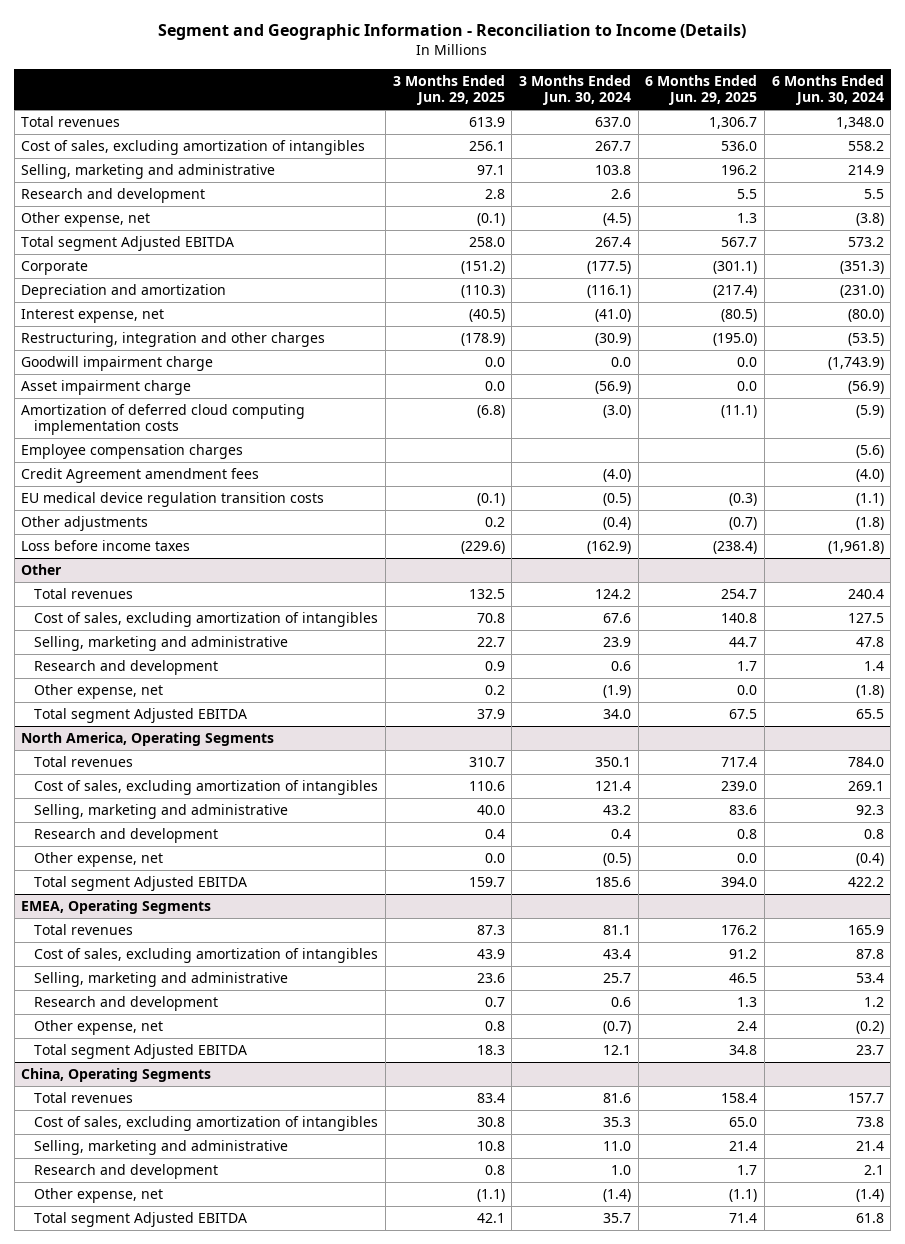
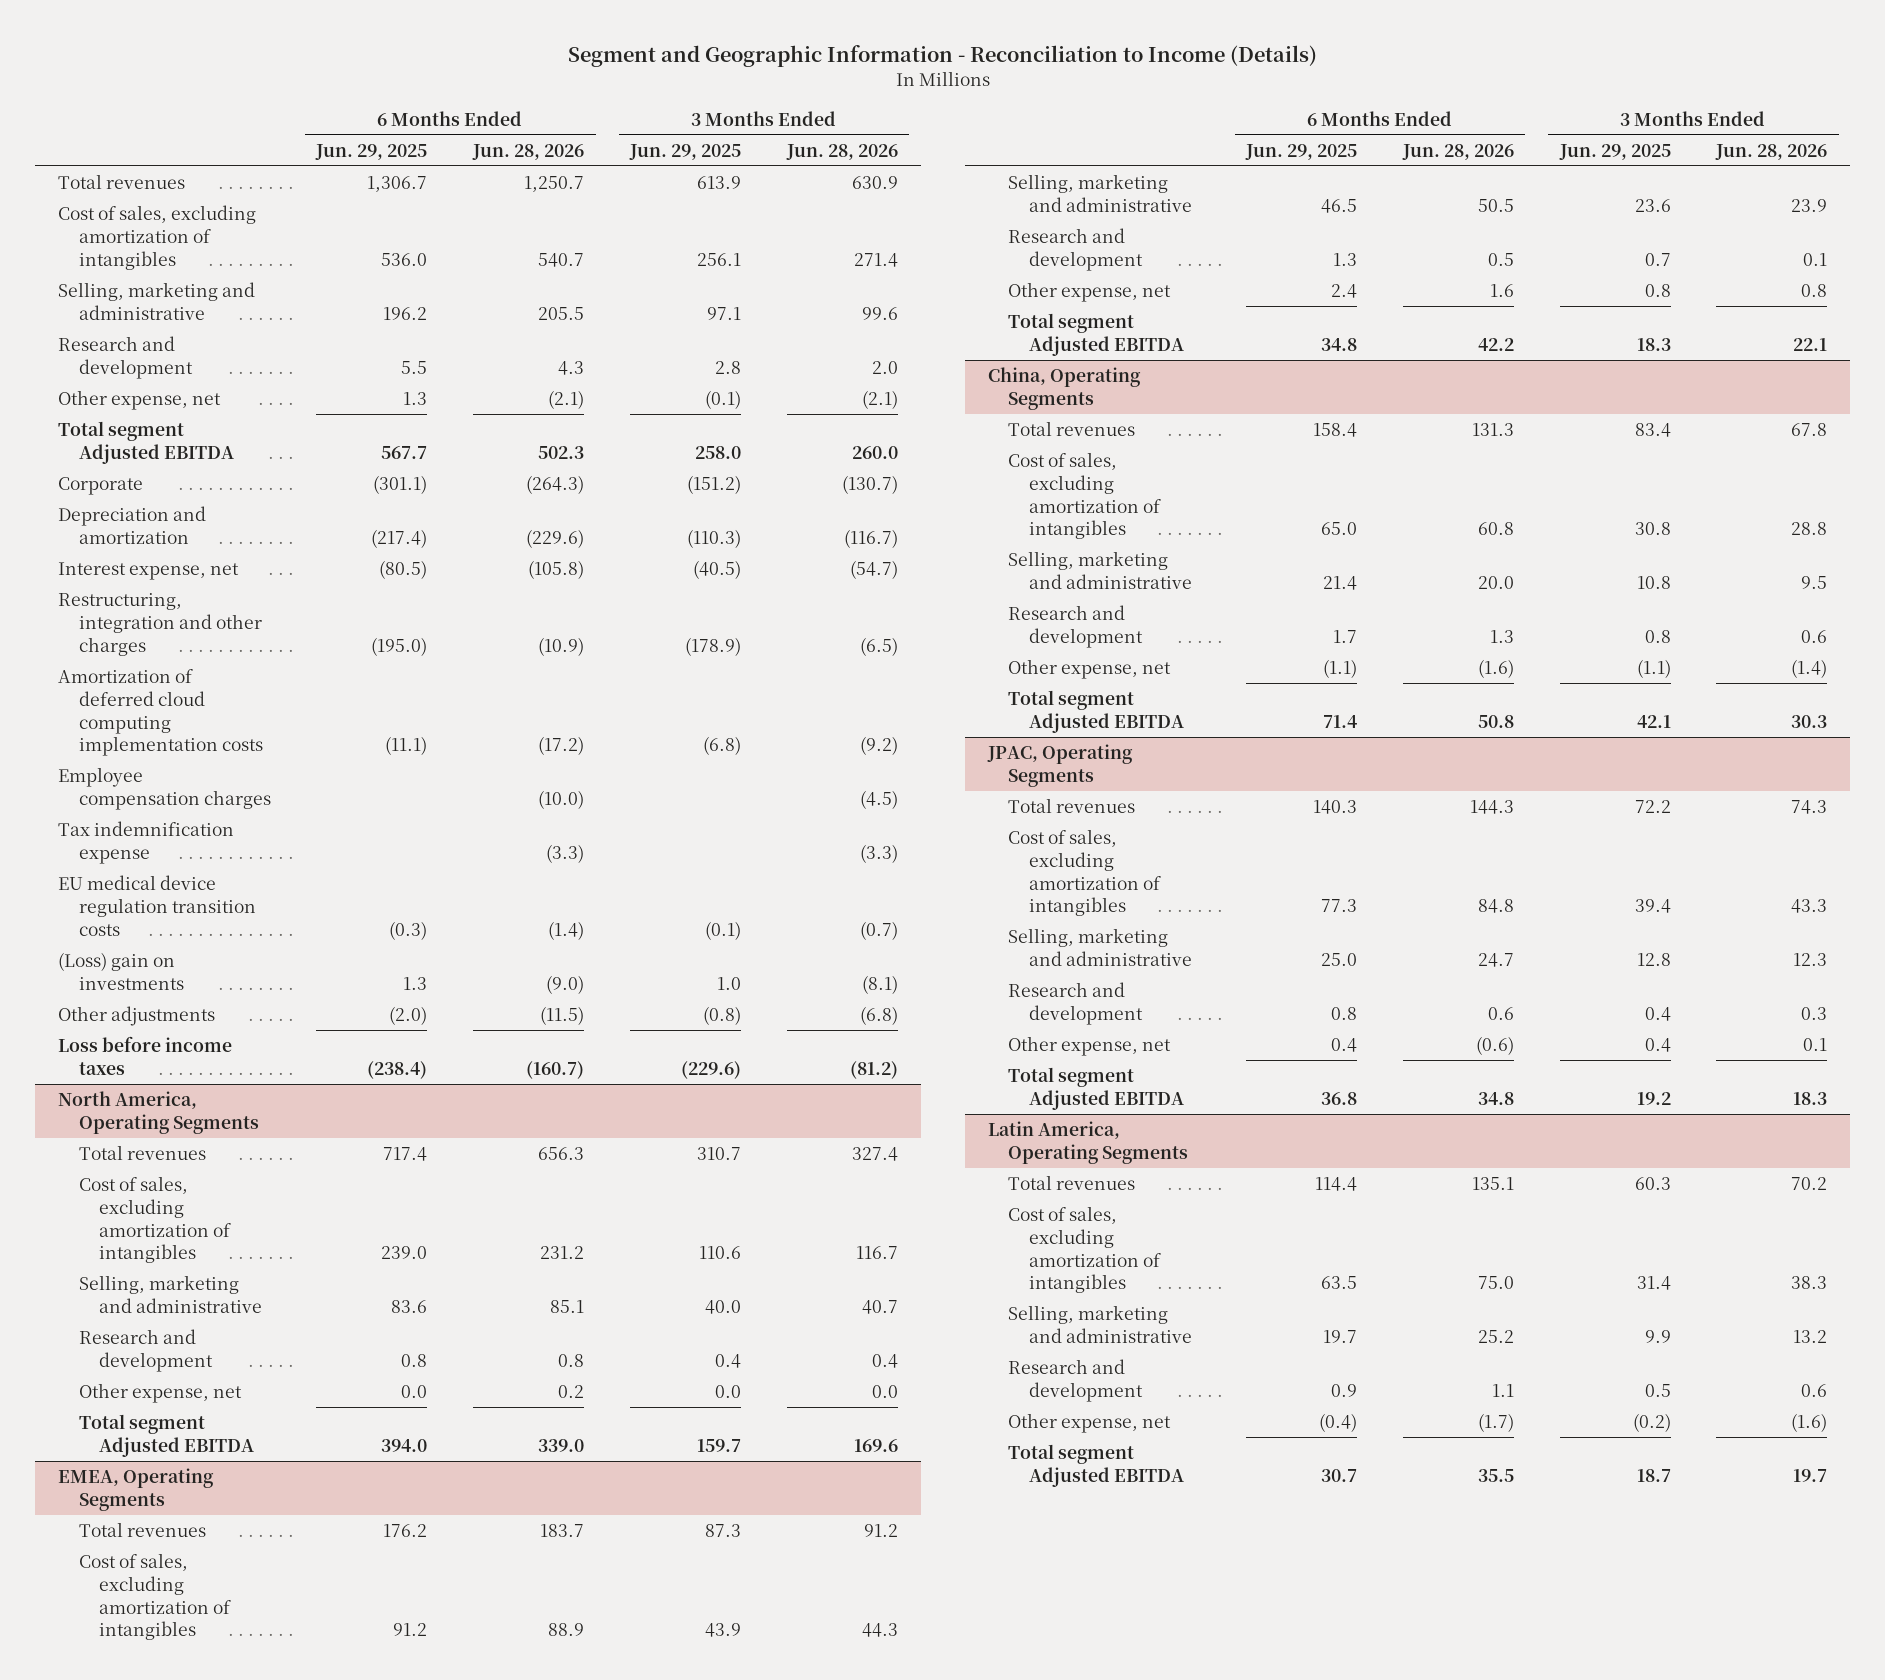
- | 3 Months Ended Jun. 29, 2025 | 3 Months Ended Jun. 30, 2024 | 6 Months Ended Jun. 29, 2025 | 6 Months Ended Jun. 30, 2024
+ | 6 Months Ended Jun. 29, 2025 | 6 Months Ended Jun. 28, 2026 | 3 Months Ended Jun. 29, 2025 | 3 Months Ended Jun. 28, 2026
- Goodwill impairment charge | 0.0 | 0.0 | 0.0 | (1,743.9)
- Asset impairment charge | 0.0 | (56.9) | 0.0 | (56.9)
- Credit Agreement amendment fees | | (4.0) | | (4.0)
+ Tax indemnification expense | | (3.3) | | (3.3)
- Other adjustments | 0.2 | (0.4) | (0.7) | (1.8)
+ (Loss) gain on investments | 1.3 | (9.0) | 1.0 | (8.1)
+ Other adjustments | (2.0) | (11.5) | (0.8) | (6.8)
- Other
- Total revenues | 132.5 | 124.2 | 254.7 | 240.4
- Cost of sales, excluding amortization of intangibles | 70.8 | 67.6 | 140.8 | 127.5
- Selling, marketing and administrative | 22.7 | 23.9 | 44.7 | 47.8
- Research and development | 0.9 | 0.6 | 1.7 | 1.4
- Other expense, net | 0.2 | (1.9) | 0.0 | (1.8)
- Total segment Adjusted EBITDA | 37.9 | 34.0 | 67.5 | 65.5
+ JPAC, Operating Segments
+ Total revenues | 140.3 | 144.3 | 72.2 | 74.3
+ Cost of sales, excluding amortization of intangibles | 77.3 | 84.8 | 39.4 | 43.3
+ Selling, marketing and administrative | 25.0 | 24.7 | 12.8 | 12.3
+ Research and development | 0.8 | 0.6 | 0.4 | 0.3
+ Other expense, net | 0.4 | (0.6) | 0.4 | 0.1
+ Total segment Adjusted EBITDA | 36.8 | 34.8 | 19.2 | 18.3
+ Latin America, Operating Segments
+ Total revenues | 114.4 | 135.1 | 60.3 | 70.2
+ Cost of sales, excluding amortization of intangibles | 63.5 | 75.0 | 31.4 | 38.3
+ Selling, marketing and administrative | 19.7 | 25.2 | 9.9 | 13.2
+ Research and development | 0.9 | 1.1 | 0.5 | 0.6
+ Other expense, net | (0.4) | (1.7) | (0.2) | (1.6)
+ Total segment Adjusted EBITDA | 30.7 | 35.5 | 18.7 | 19.7

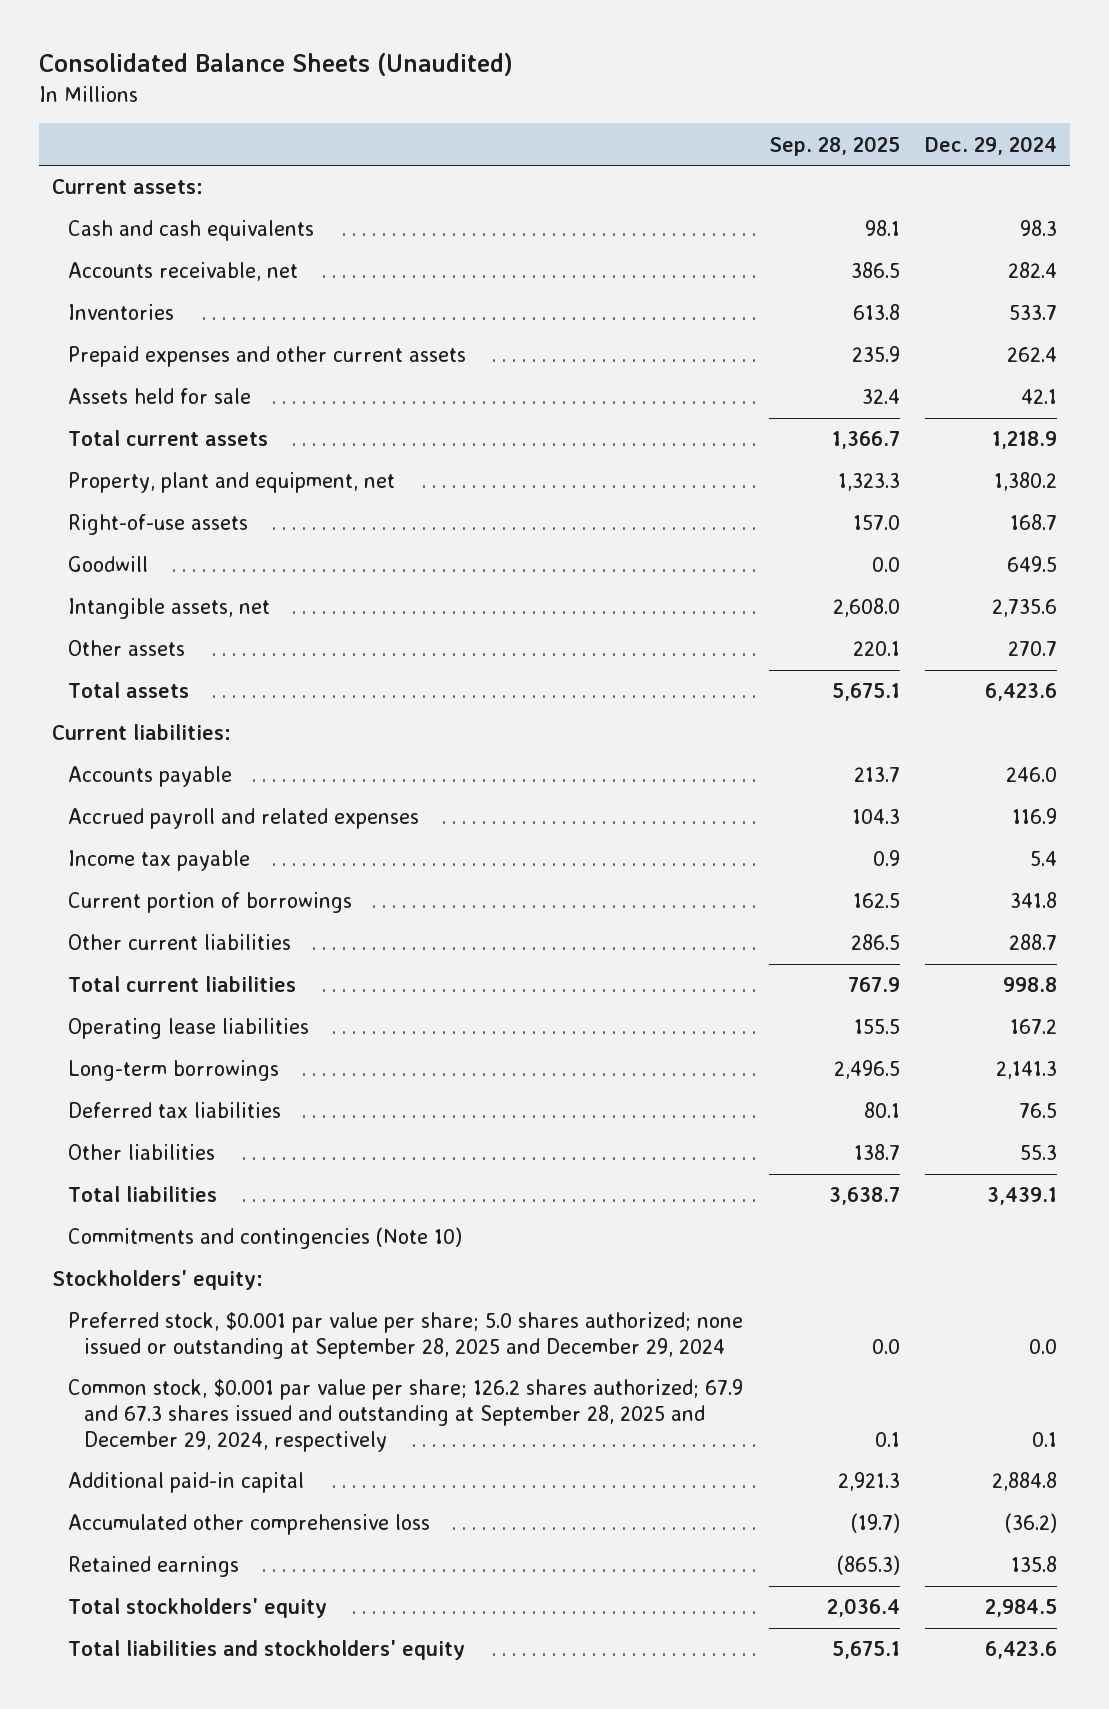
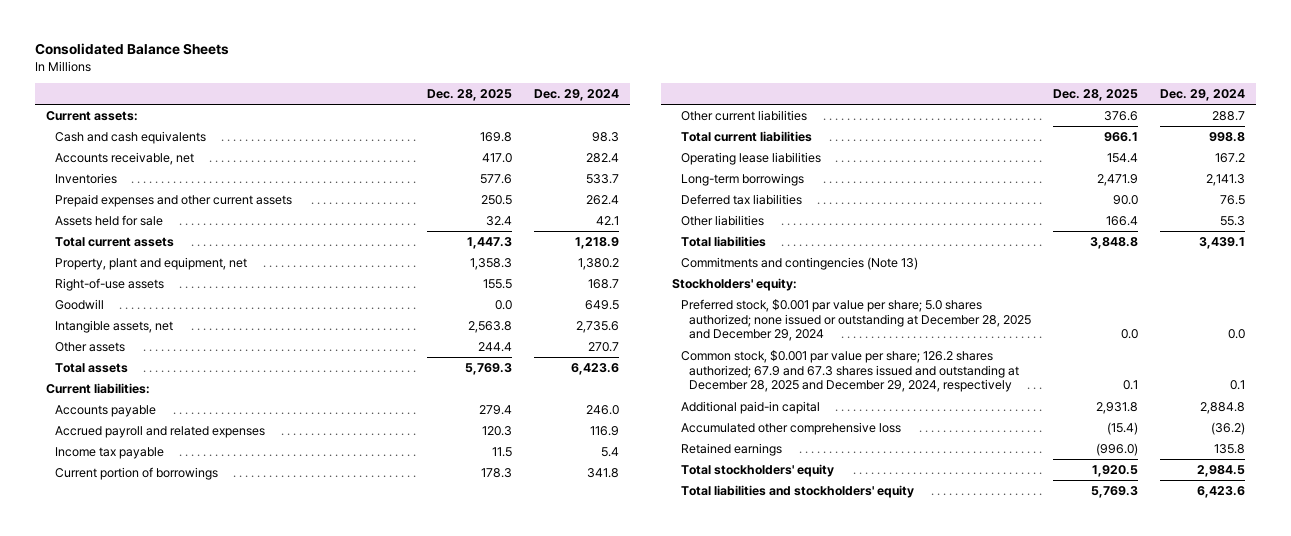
- Consolidated Balance Sheets (Unaudited)
+ Consolidated Balance Sheets
- | Sep. 28, 2025 | Dec. 29, 2024
+ | Dec. 28, 2025 | Dec. 29, 2024
- Commitments and contingencies (Note 10)
+ Commitments and contingencies (Note 13)
- Preferred stock, $0.001 par value per share; 5.0 shares authorized; none issued or outstanding at September 28, 2025 and December 29, 2024 | 0.0 | 0.0
- Common stock, $0.001 par value per share; 126.2 shares authorized; 67.9 and 67.3 shares issued and outstanding at September 28, 2025 and December 29, 2024, respectively | 0.1 | 0.1
+ Preferred stock, $0.001 par value per share; 5.0 shares authorized; none issued or outstanding at December 28, 2025 and December 29, 2024 | 0.0 | 0.0
+ Common stock, $0.001 par value per share; 126.2 shares authorized; 67.9 and 67.3 shares issued and outstanding at December 28, 2025 and December 29, 2024, respectively | 0.1 | 0.1

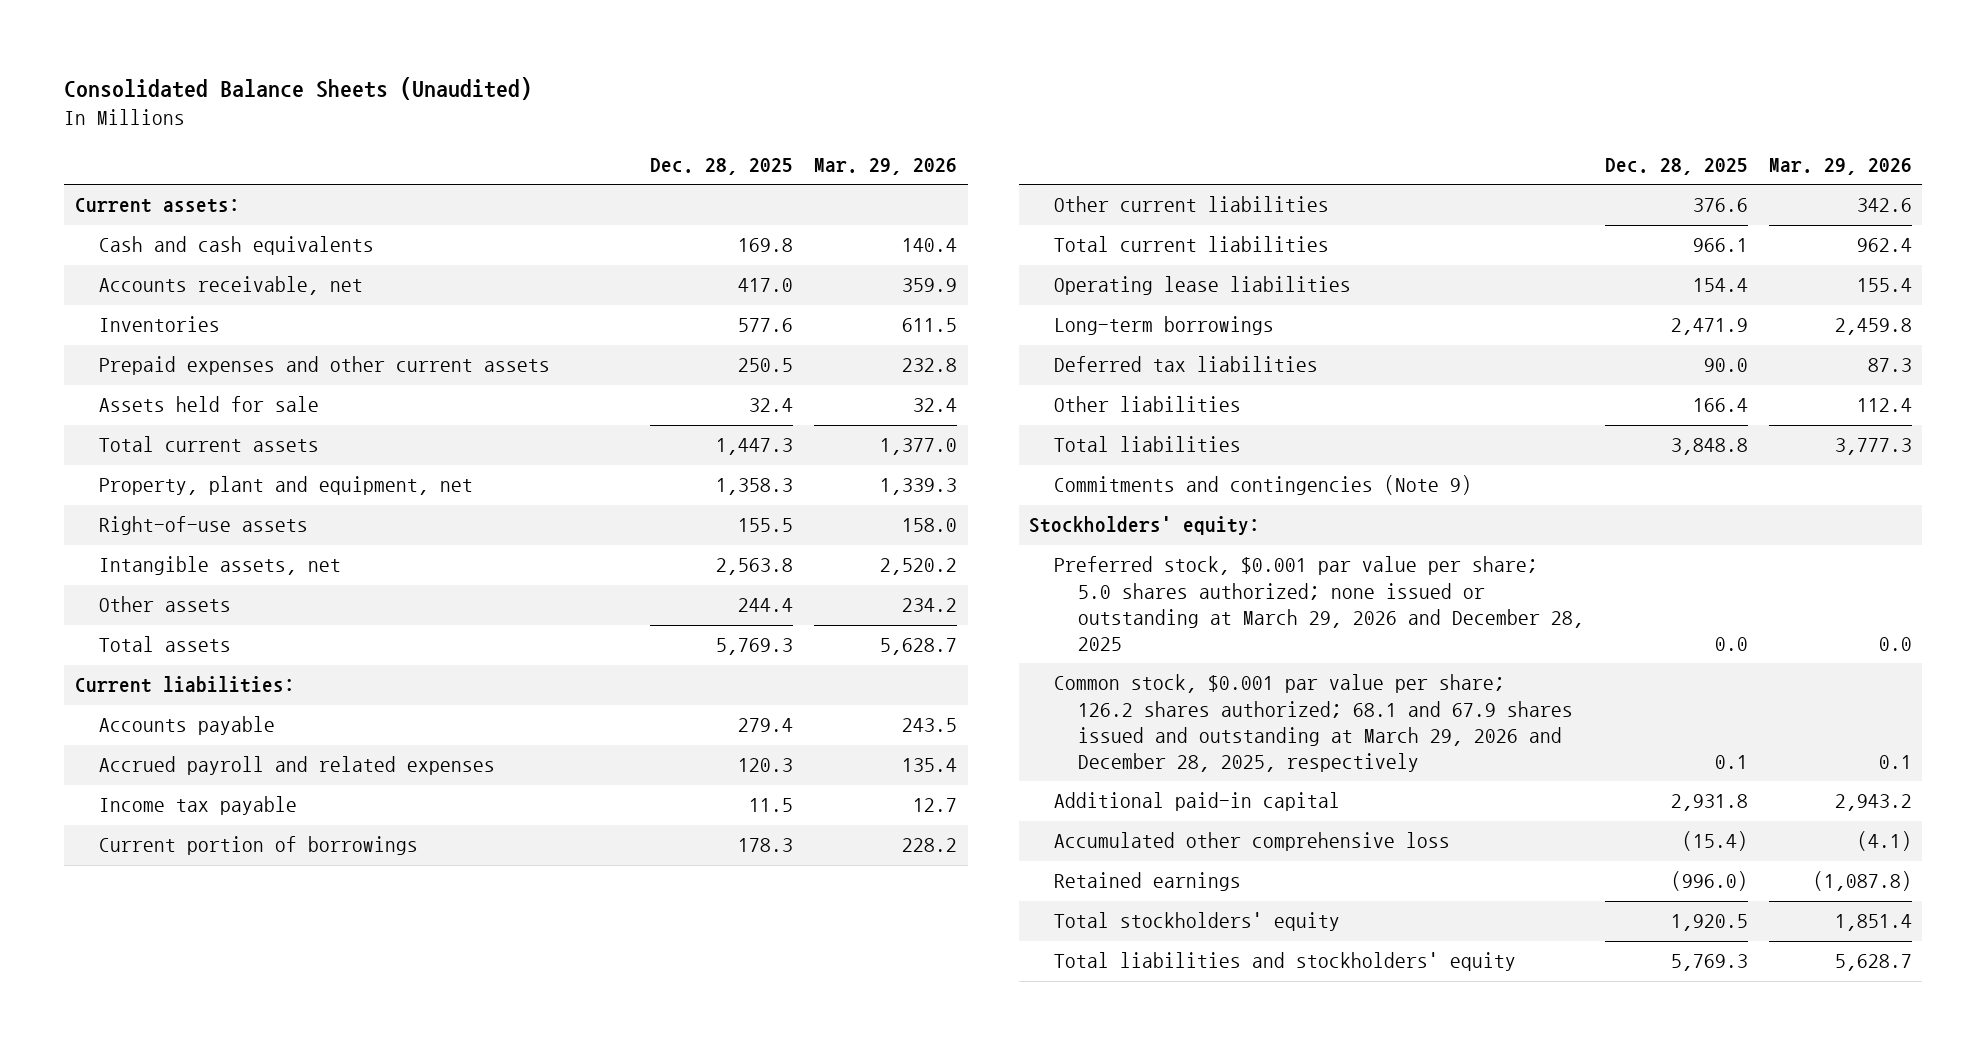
- Consolidated Balance Sheets
+ Consolidated Balance Sheets (Unaudited)
- | Dec. 28, 2025 | Dec. 29, 2024
+ | Dec. 28, 2025 | Mar. 29, 2026
- Goodwill | 0.0 | 649.5
- Commitments and contingencies (Note 13)
+ Commitments and contingencies (Note 9)
- Preferred stock, $0.001 par value per share; 5.0 shares authorized; none issued or outstanding at December 28, 2025 and December 29, 2024 | 0.0 | 0.0
- Common stock, $0.001 par value per share; 126.2 shares authorized; 67.9 and 67.3 shares issued and outstanding at December 28, 2025 and December 29, 2024, respectively | 0.1 | 0.1
+ Preferred stock, $0.001 par value per share; 5.0 shares authorized; none issued or outstanding at March 29, 2026 and December 28, 2025 | 0.0 | 0.0
+ Common stock, $0.001 par value per share; 126.2 shares authorized; 68.1 and 67.9 shares issued and outstanding at March 29, 2026 and December 28, 2025, respectively | 0.1 | 0.1

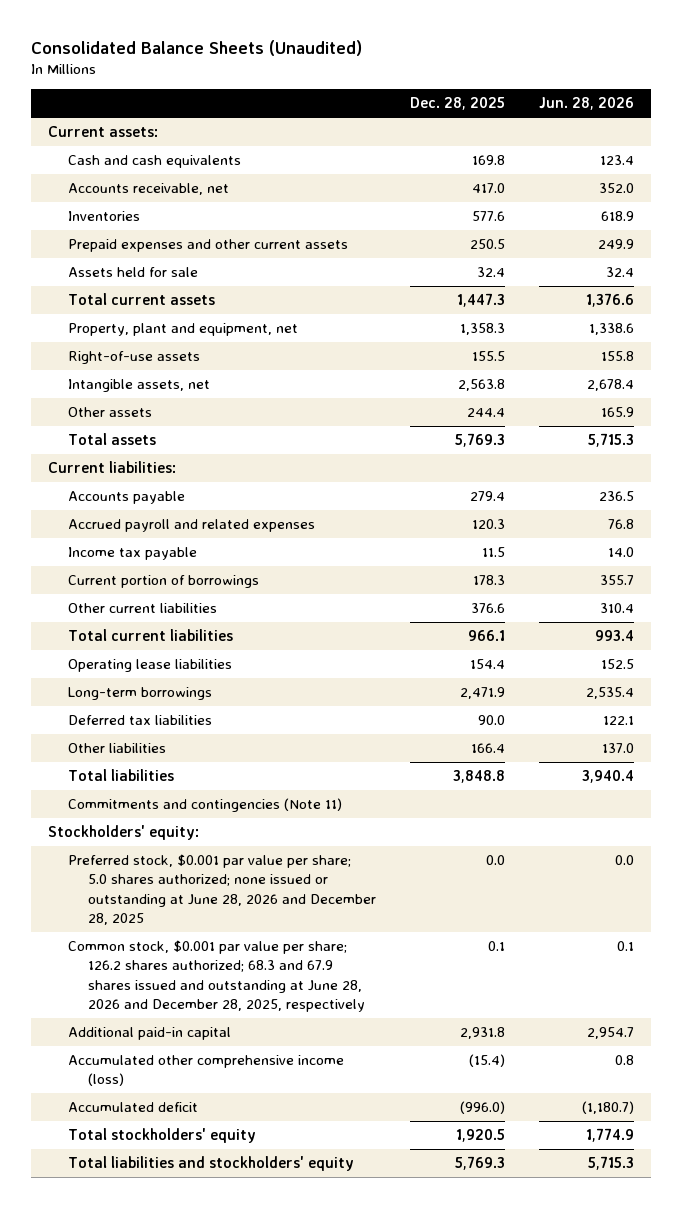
- | Dec. 28, 2025 | Mar. 29, 2026
+ | Dec. 28, 2025 | Jun. 28, 2026
- Commitments and contingencies (Note 9)
+ Commitments and contingencies (Note 11)
- Preferred stock, $0.001 par value per share; 5.0 shares authorized; none issued or outstanding at March 29, 2026 and December 28, 2025 | 0.0 | 0.0
- Common stock, $0.001 par value per share; 126.2 shares authorized; 68.1 and 67.9 shares issued and outstanding at March 29, 2026 and December 28, 2025, respectively | 0.1 | 0.1
+ Preferred stock, $0.001 par value per share; 5.0 shares authorized; none issued or outstanding at June 28, 2026 and December 28, 2025 | 0.0 | 0.0
+ Common stock, $0.001 par value per share; 126.2 shares authorized; 68.3 and 67.9 shares issued and outstanding at June 28, 2026 and December 28, 2025, respectively | 0.1 | 0.1
- Accumulated other comprehensive loss | (15.4) | (4.1)
- Retained earnings | (996.0) | (1,087.8)
+ Accumulated other comprehensive income (loss) | (15.4) | 0.8
+ Accumulated deficit | (996.0) | (1,180.7)

